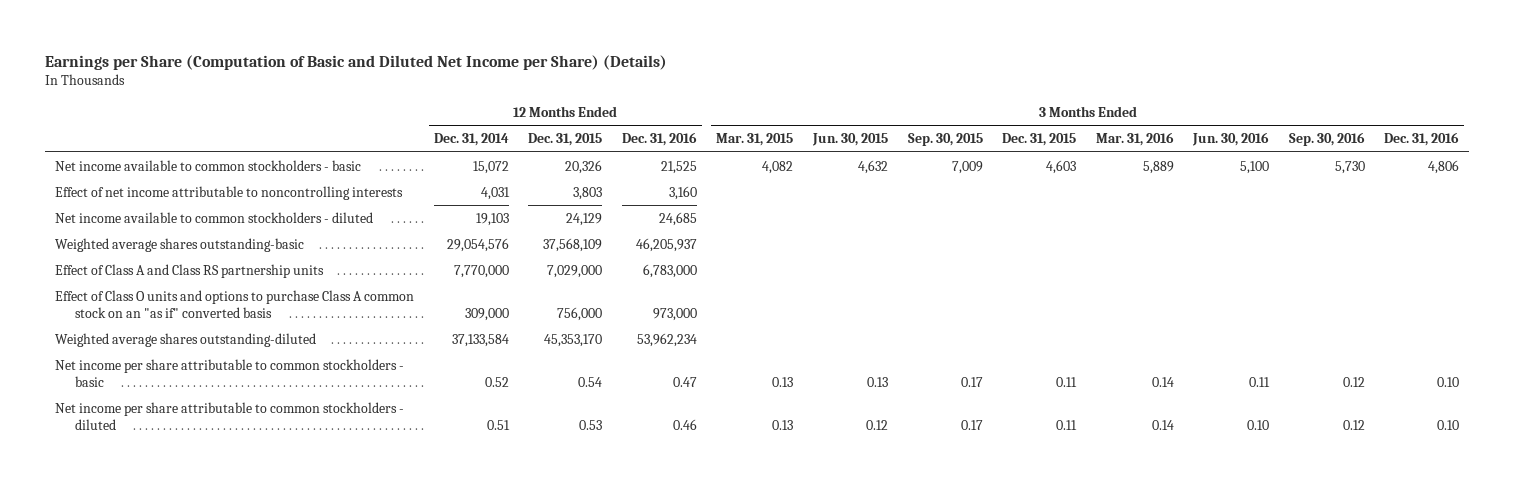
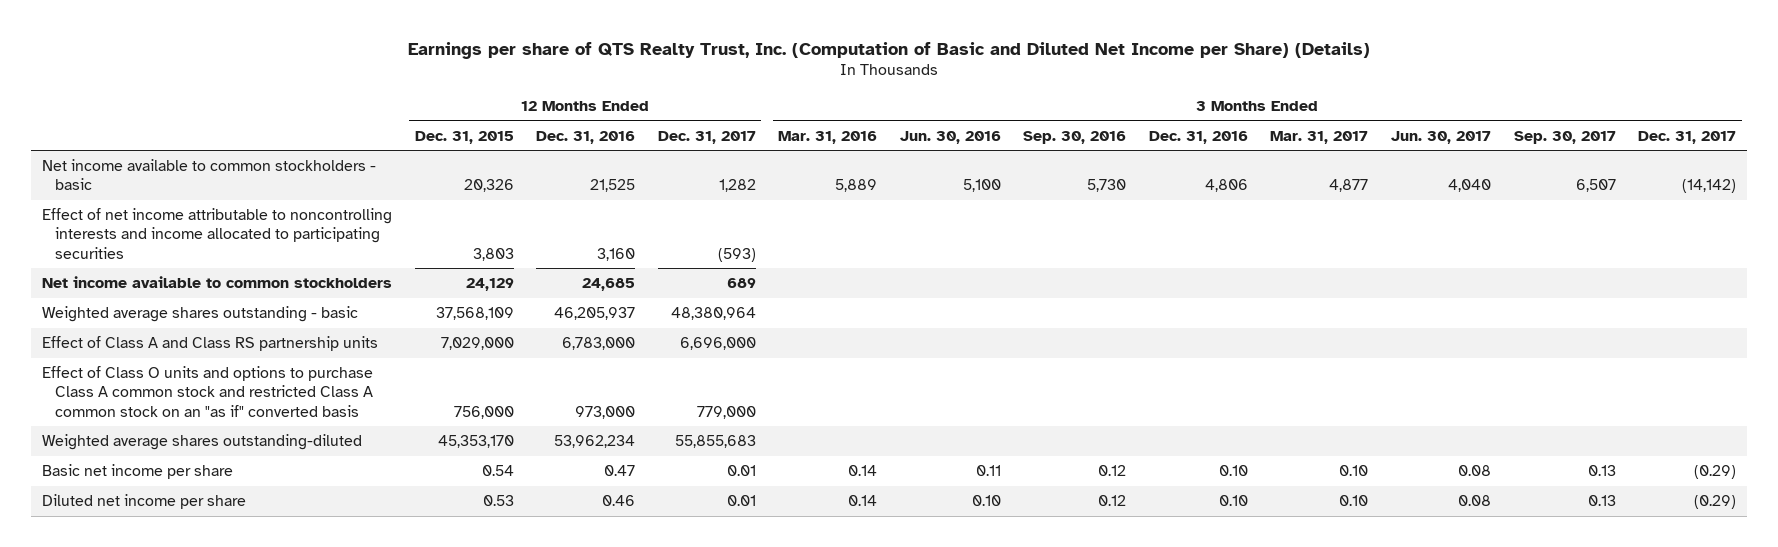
- Earnings per Share (Computation of Basic and Diluted Net Income per Share) (Details)
+ Earnings per share of QTS Realty Trust, Inc. (Computation of Basic and Diluted Net Income per Share) (Details)
- | 12 Months Ended Dec. 31, 2014 | 12 Months Ended Dec. 31, 2015 | 12 Months Ended Dec. 31, 2016 | 3 Months Ended Mar. 31, 2015 | 3 Months Ended Jun. 30, 2015 | 3 Months Ended Sep. 30, 2015 | 3 Months Ended Dec. 31, 2015 | 3 Months Ended Mar. 31, 2016 | 3 Months Ended Jun. 30, 2016 | 3 Months Ended Sep. 30, 2016 | 3 Months Ended Dec. 31, 2016
+ | 12 Months Ended Dec. 31, 2015 | 12 Months Ended Dec. 31, 2016 | 12 Months Ended Dec. 31, 2017 | 3 Months Ended Mar. 31, 2016 | 3 Months Ended Jun. 30, 2016 | 3 Months Ended Sep. 30, 2016 | 3 Months Ended Dec. 31, 2016 | 3 Months Ended Mar. 31, 2017 | 3 Months Ended Jun. 30, 2017 | 3 Months Ended Sep. 30, 2017 | 3 Months Ended Dec. 31, 2017
- Effect of net income attributable to noncontrolling interests | 4,031 | 3,803 | 3,160 | | | | | | | |
- Net income available to common stockholders - diluted | 19,103 | 24,129 | 24,685 | | | | | | | |
- Weighted average shares outstanding-basic | 29,054,576 | 37,568,109 | 46,205,937 | | | | | | | |
+ Effect of net income attributable to noncontrolling interests and income allocated to participating securities | 3,803 | 3,160 | (593) | | | | | | | |
+ Net income available to common stockholders | 24,129 | 24,685 | 689 | | | | | | | |
+ Weighted average shares outstanding - basic | 37,568,109 | 46,205,937 | 48,380,964 | | | | | | | |
- Effect of Class O units and options to purchase Class A common stock on an "as if" converted basis | 309,000 | 756,000 | 973,000 | | | | | | | |
+ Effect of Class O units and options to purchase Class A common stock and restricted Class A common stock on an "as if" converted basis | 756,000 | 973,000 | 779,000 | | | | | | | |
- Net income per share attributable to common stockholders - basic | 0.52 | 0.54 | 0.47 | 0.13 | 0.13 | 0.17 | 0.11 | 0.14 | 0.11 | 0.12 | 0.10
- Net income per share attributable to common stockholders - diluted | 0.51 | 0.53 | 0.46 | 0.13 | 0.12 | 0.17 | 0.11 | 0.14 | 0.10 | 0.12 | 0.10
+ Basic net income per share | 0.54 | 0.47 | 0.01 | 0.14 | 0.11 | 0.12 | 0.10 | 0.10 | 0.08 | 0.13 | (0.29)
+ Diluted net income per share | 0.53 | 0.46 | 0.01 | 0.14 | 0.10 | 0.12 | 0.10 | 0.10 | 0.08 | 0.13 | (0.29)

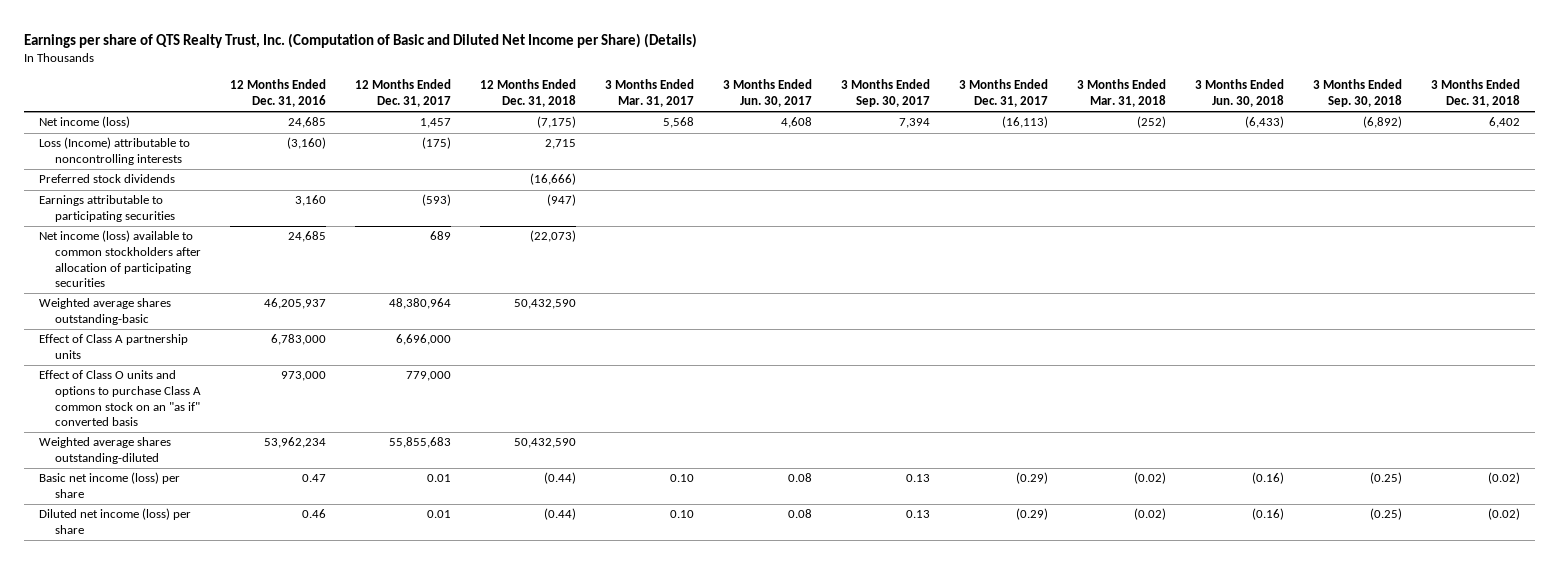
- | 12 Months Ended Dec. 31, 2015 | 12 Months Ended Dec. 31, 2016 | 12 Months Ended Dec. 31, 2017 | 3 Months Ended Mar. 31, 2016 | 3 Months Ended Jun. 30, 2016 | 3 Months Ended Sep. 30, 2016 | 3 Months Ended Dec. 31, 2016 | 3 Months Ended Mar. 31, 2017 | 3 Months Ended Jun. 30, 2017 | 3 Months Ended Sep. 30, 2017 | 3 Months Ended Dec. 31, 2017
+ | 12 Months Ended Dec. 31, 2016 | 12 Months Ended Dec. 31, 2017 | 12 Months Ended Dec. 31, 2018 | 3 Months Ended Mar. 31, 2017 | 3 Months Ended Jun. 30, 2017 | 3 Months Ended Sep. 30, 2017 | 3 Months Ended Dec. 31, 2017 | 3 Months Ended Mar. 31, 2018 | 3 Months Ended Jun. 30, 2018 | 3 Months Ended Sep. 30, 2018 | 3 Months Ended Dec. 31, 2018
- Net income available to common stockholders - basic | 20,326 | 21,525 | 1,282 | 5,889 | 5,100 | 5,730 | 4,806 | 4,877 | 4,040 | 6,507 | (14,142)
- Effect of net income attributable to noncontrolling interests and income allocated to participating securities | 3,803 | 3,160 | (593) | | | | | | | |
- Net income available to common stockholders | 24,129 | 24,685 | 689 | | | | | | | |
- Weighted average shares outstanding - basic | 37,568,109 | 46,205,937 | 48,380,964 | | | | | | | |
- Effect of Class A and Class RS partnership units | 7,029,000 | 6,783,000 | 6,696,000 | | | | | | | |
- Effect of Class O units and options to purchase Class A common stock and restricted Class A common stock on an "as if" converted basis | 756,000 | 973,000 | 779,000 | | | | | | | |
+ Net income (loss) | 24,685 | 1,457 | (7,175) | 5,568 | 4,608 | 7,394 | (16,113) | (252) | (6,433) | (6,892) | 6,402
+ Loss (Income) attributable to noncontrolling interests | (3,160) | (175) | 2,715 | | | | | | | |
+ Preferred stock dividends | | | (16,666) | | | | | | | |
+ Earnings attributable to participating securities | 3,160 | (593) | (947) | | | | | | | |
+ Net income (loss) available to common stockholders after allocation of participating securities | 24,685 | 689 | (22,073) | | | | | | | |
+ Weighted average shares outstanding-basic | 46,205,937 | 48,380,964 | 50,432,590 | | | | | | | |
+ Effect of Class A partnership units | 6,783,000 | 6,696,000 | | | | | | | | |
+ Effect of Class O units and options to purchase Class A common stock on an "as if" converted basis | 973,000 | 779,000 | | | | | | | | |
- Basic net income per share | 0.54 | 0.47 | 0.01 | 0.14 | 0.11 | 0.12 | 0.10 | 0.10 | 0.08 | 0.13 | (0.29)
- Diluted net income per share | 0.53 | 0.46 | 0.01 | 0.14 | 0.10 | 0.12 | 0.10 | 0.10 | 0.08 | 0.13 | (0.29)
+ Basic net income (loss) per share | 0.47 | 0.01 | (0.44) | 0.10 | 0.08 | 0.13 | (0.29) | (0.02) | (0.16) | (0.25) | (0.02)
+ Diluted net income (loss) per share | 0.46 | 0.01 | (0.44) | 0.10 | 0.08 | 0.13 | (0.29) | (0.02) | (0.16) | (0.25) | (0.02)

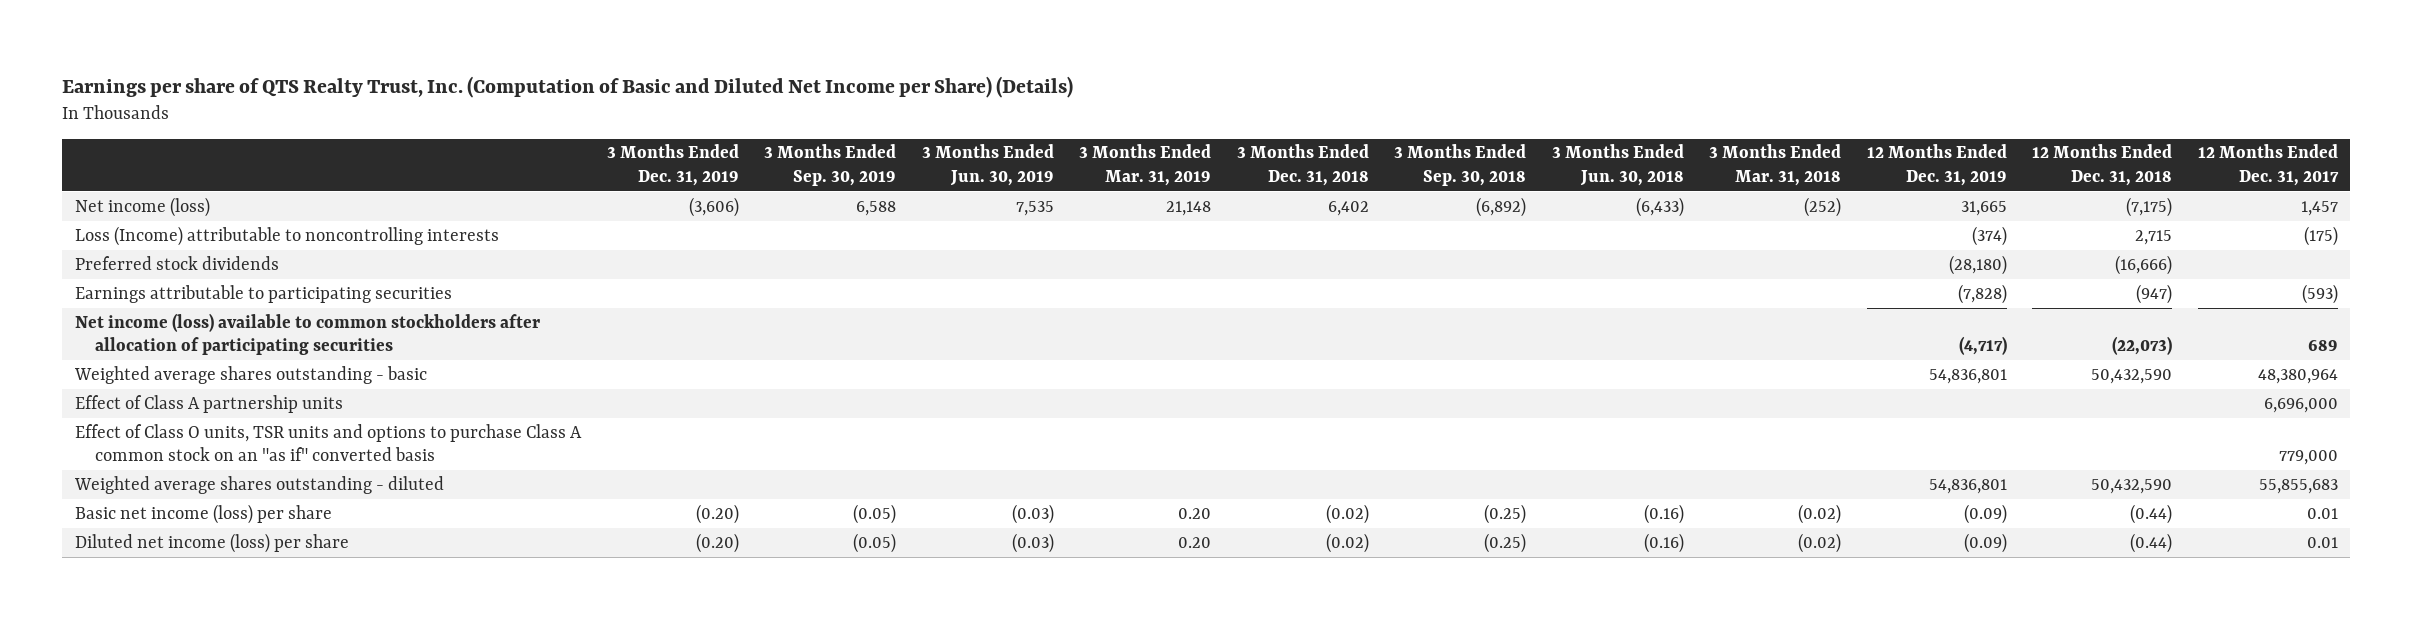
- | 12 Months Ended Dec. 31, 2016 | 12 Months Ended Dec. 31, 2017 | 12 Months Ended Dec. 31, 2018 | 3 Months Ended Mar. 31, 2017 | 3 Months Ended Jun. 30, 2017 | 3 Months Ended Sep. 30, 2017 | 3 Months Ended Dec. 31, 2017 | 3 Months Ended Mar. 31, 2018 | 3 Months Ended Jun. 30, 2018 | 3 Months Ended Sep. 30, 2018 | 3 Months Ended Dec. 31, 2018
+ | 3 Months Ended Dec. 31, 2019 | 3 Months Ended Sep. 30, 2019 | 3 Months Ended Jun. 30, 2019 | 3 Months Ended Mar. 31, 2019 | 3 Months Ended Dec. 31, 2018 | 3 Months Ended Sep. 30, 2018 | 3 Months Ended Jun. 30, 2018 | 3 Months Ended Mar. 31, 2018 | 12 Months Ended Dec. 31, 2019 | 12 Months Ended Dec. 31, 2018 | 12 Months Ended Dec. 31, 2017
- Weighted average shares outstanding-basic | 46,205,937 | 48,380,964 | 50,432,590 | | | | | | | |
+ Weighted average shares outstanding - basic | | | | | | | | | 54,836,801 | 50,432,590 | 48,380,964
- Effect of Class O units and options to purchase Class A common stock on an "as if" converted basis | 973,000 | 779,000 | | | | | | | | |
- Weighted average shares outstanding-diluted | 53,962,234 | 55,855,683 | 50,432,590 | | | | | | | |
+ Effect of Class O units, TSR units and options to purchase Class A common stock on an "as if" converted basis | | | | | | | | | | | 779,000
+ Weighted average shares outstanding - diluted | | | | | | | | | 54,836,801 | 50,432,590 | 55,855,683

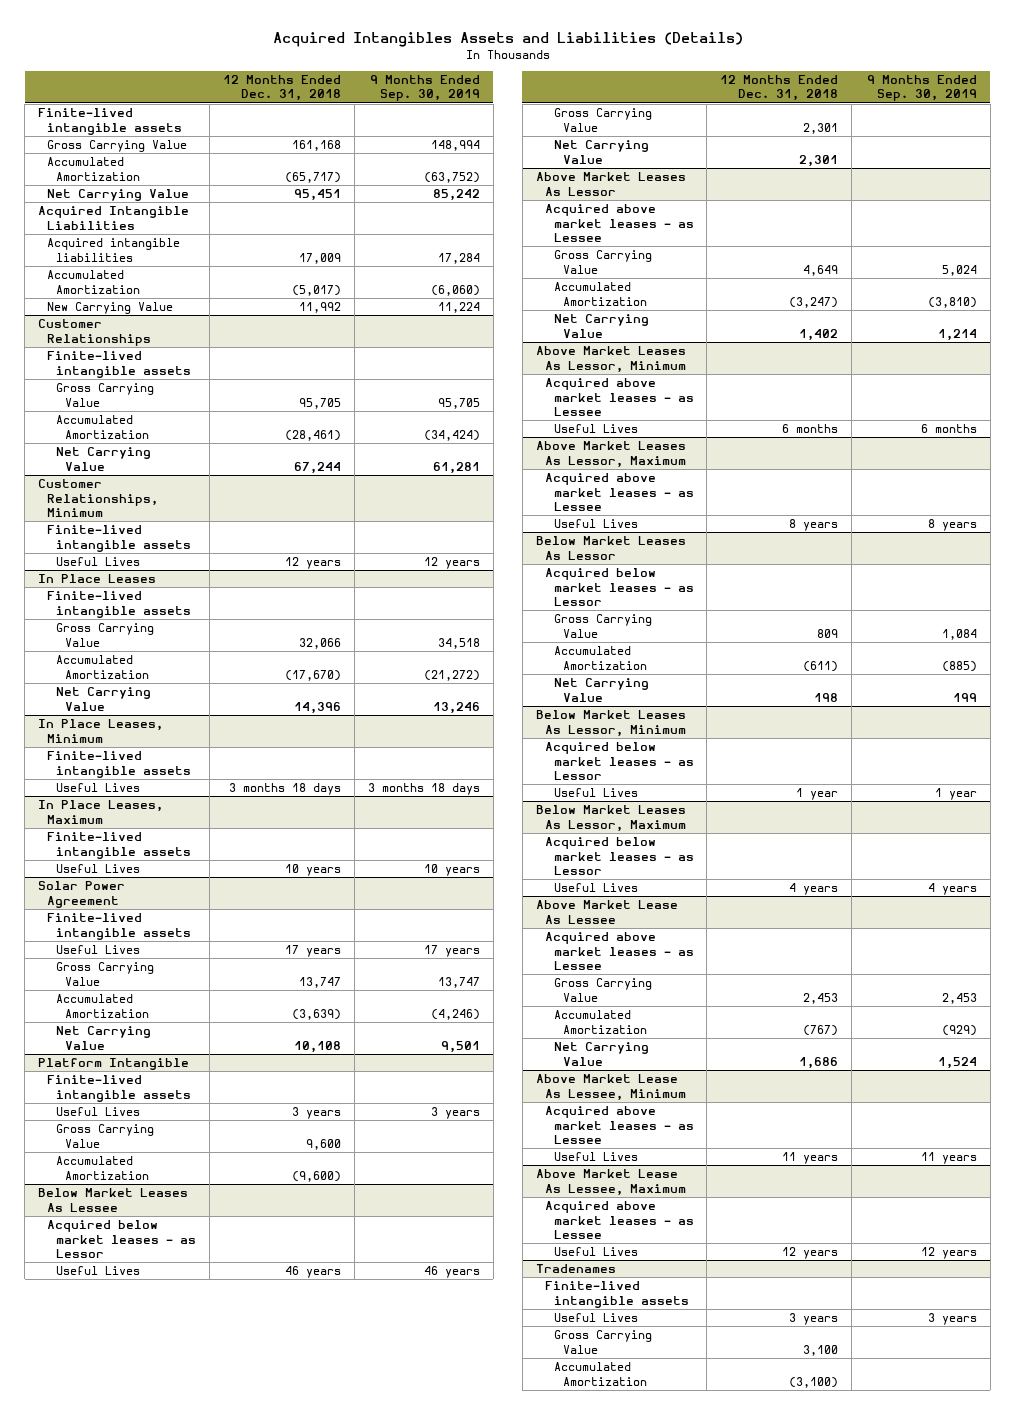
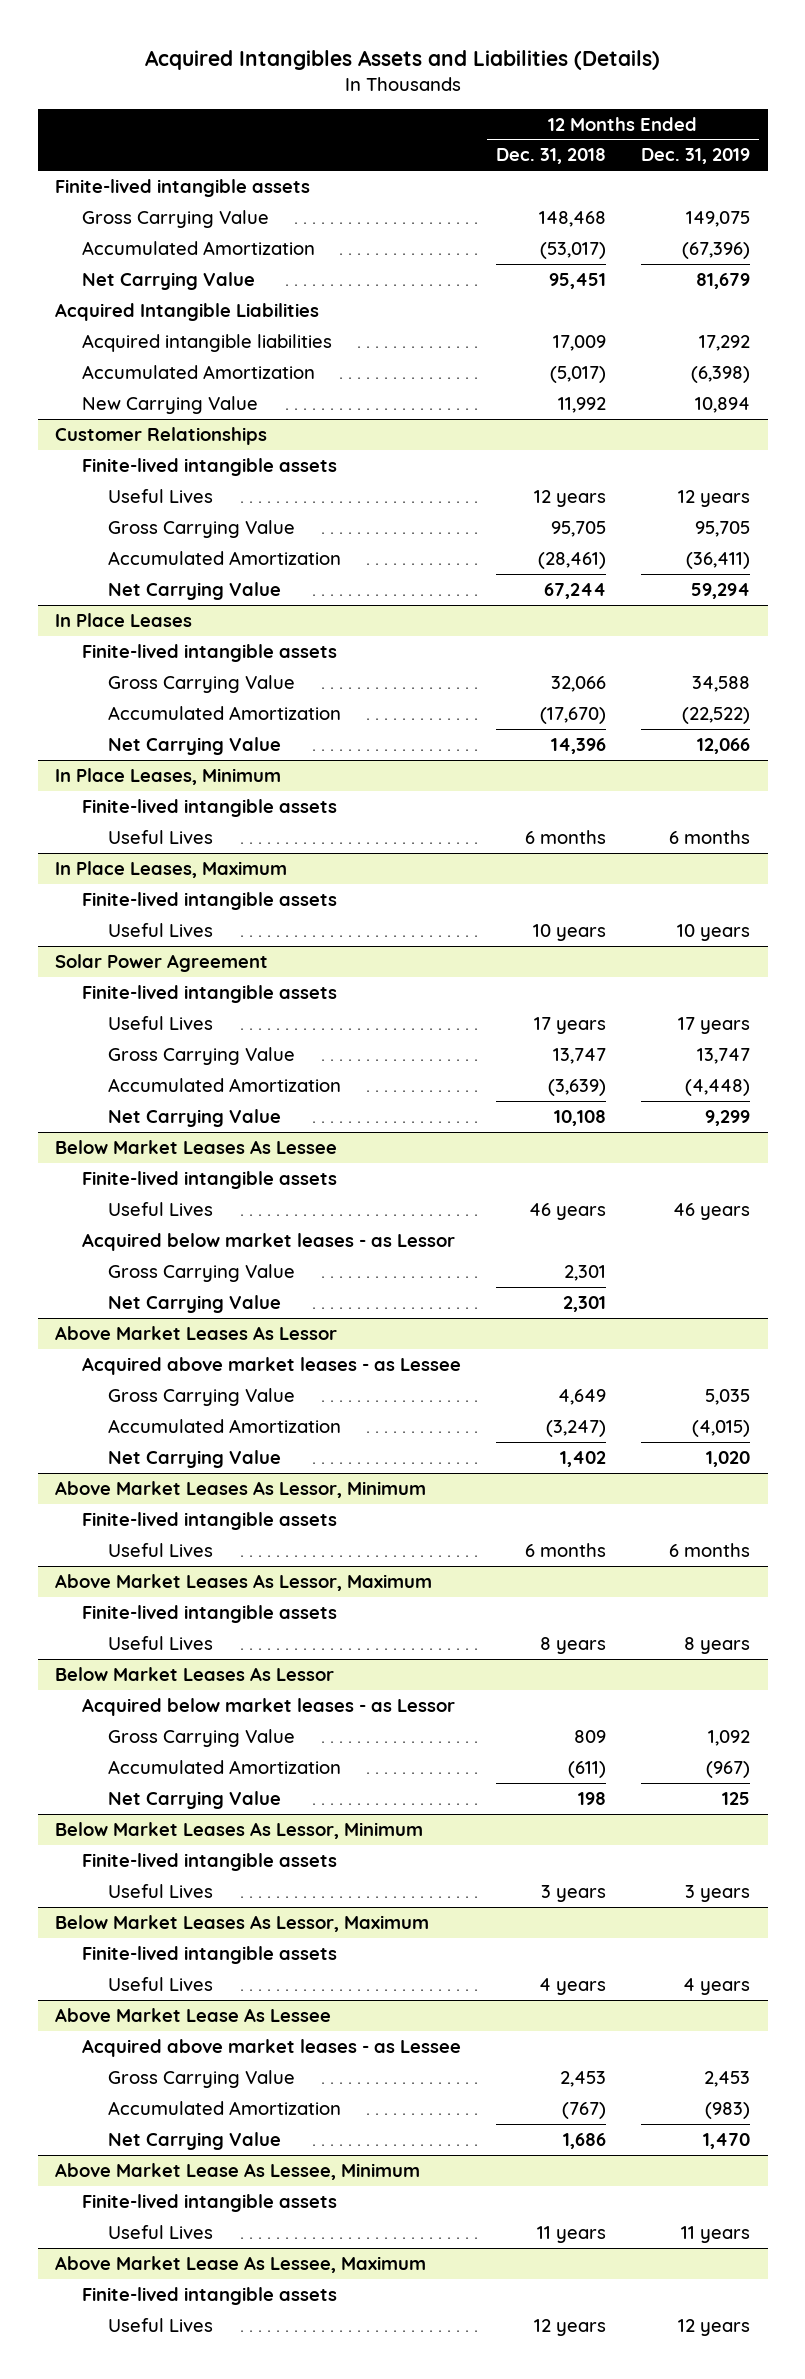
- | 12 Months Ended Dec. 31, 2018 | 9 Months Ended Sep. 30, 2019
+ | 12 Months Ended Dec. 31, 2018 | 12 Months Ended Dec. 31, 2019
- Gross Carrying Value | 161,168 | 148,994
- Accumulated Amortization | (65,717) | (63,752)
+ Gross Carrying Value | 148,468 | 149,075
+ Accumulated Amortization | (53,017) | (67,396)
@ Customer Relationships
+ Useful Lives | 12 years | 12 years
- Customer Relationships, Minimum
- Finite-lived intangible assets
- Useful Lives | 12 years | 12 years
@ In Place Leases, Minimum
- Useful Lives | 3 months 18 days | 3 months 18 days
+ Useful Lives | 6 months | 6 months
- Platform Intangible
- Finite-lived intangible assets
- Useful Lives | 3 years | 3 years
- Gross Carrying Value | 9,600 |
- Accumulated Amortization | (9,600) |
@ Below Market Leases As Lessee
+ Finite-lived intangible assets
moved down: Acquired below market leases - as Lessor
@ Above Market Leases As Lessor, Minimum
- Acquired above market leases - as Lessee
+ Finite-lived intangible assets
@ Above Market Leases As Lessor, Maximum
- Acquired above market leases - as Lessee
+ Finite-lived intangible assets
@ Below Market Leases As Lessor, Minimum
- Acquired below market leases - as Lessor
- Useful Lives | 1 year | 1 year
+ Finite-lived intangible assets
+ Useful Lives | 3 years | 3 years
@ Below Market Leases As Lessor, Maximum
- Acquired below market leases - as Lessor
+ Finite-lived intangible assets
@ Above Market Lease As Lessee, Minimum
- Acquired above market leases - as Lessee
+ Finite-lived intangible assets
@ Above Market Lease As Lessee, Maximum
- Acquired above market leases - as Lessee
- Tradenames
- Useful Lives | 3 years | 3 years
- Gross Carrying Value | 3,100 |
- Accumulated Amortization | (3,100) |
@ Above Market Lease As Lessee, Maximum
moved down: Useful Lives | 12 years | 12 years

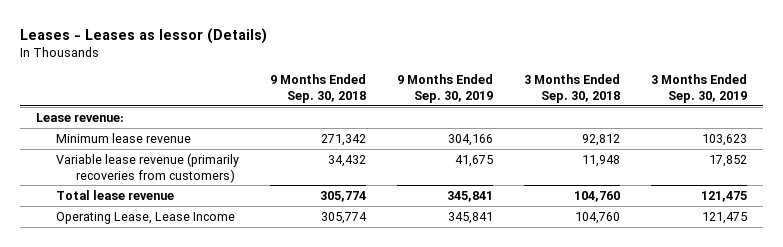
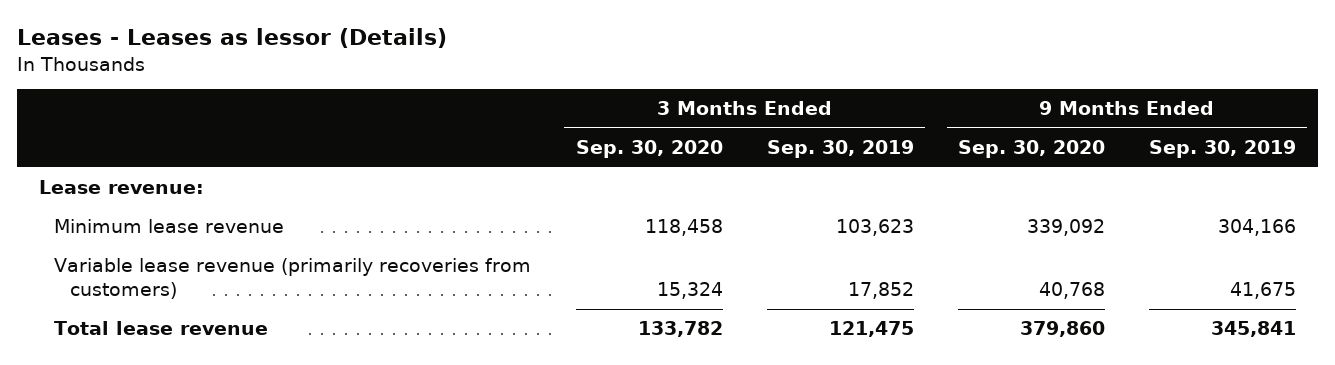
- | 9 Months Ended Sep. 30, 2018 | 9 Months Ended Sep. 30, 2019 | 3 Months Ended Sep. 30, 2018 | 3 Months Ended Sep. 30, 2019
+ | 3 Months Ended Sep. 30, 2020 | 3 Months Ended Sep. 30, 2019 | 9 Months Ended Sep. 30, 2020 | 9 Months Ended Sep. 30, 2019
- Operating Lease, Lease Income | 305,774 | 345,841 | 104,760 | 121,475

